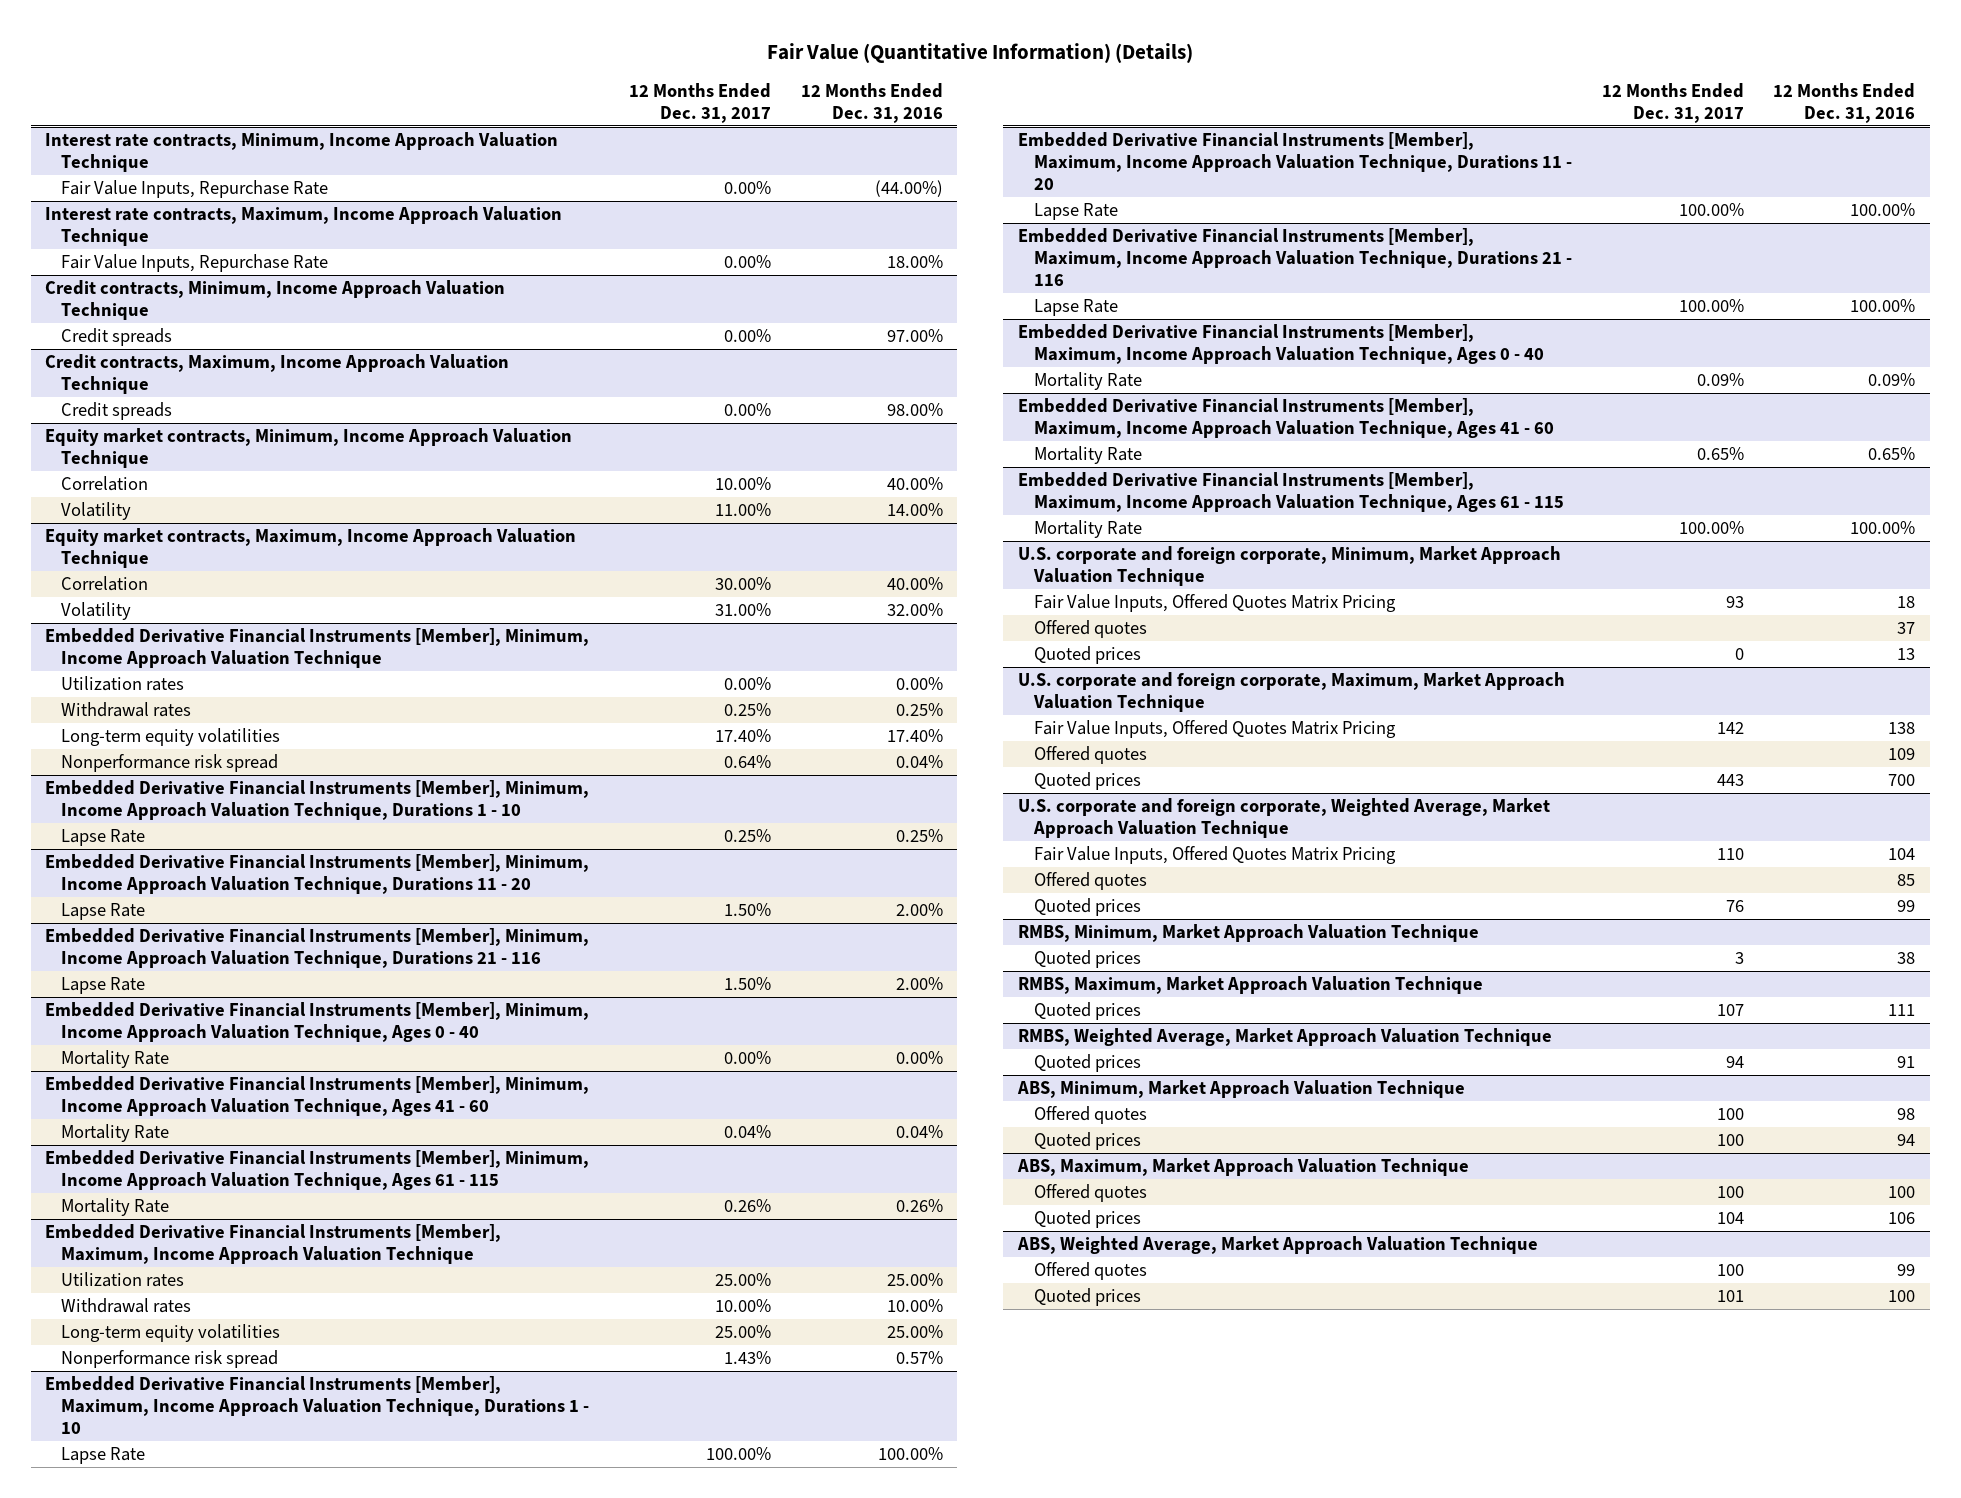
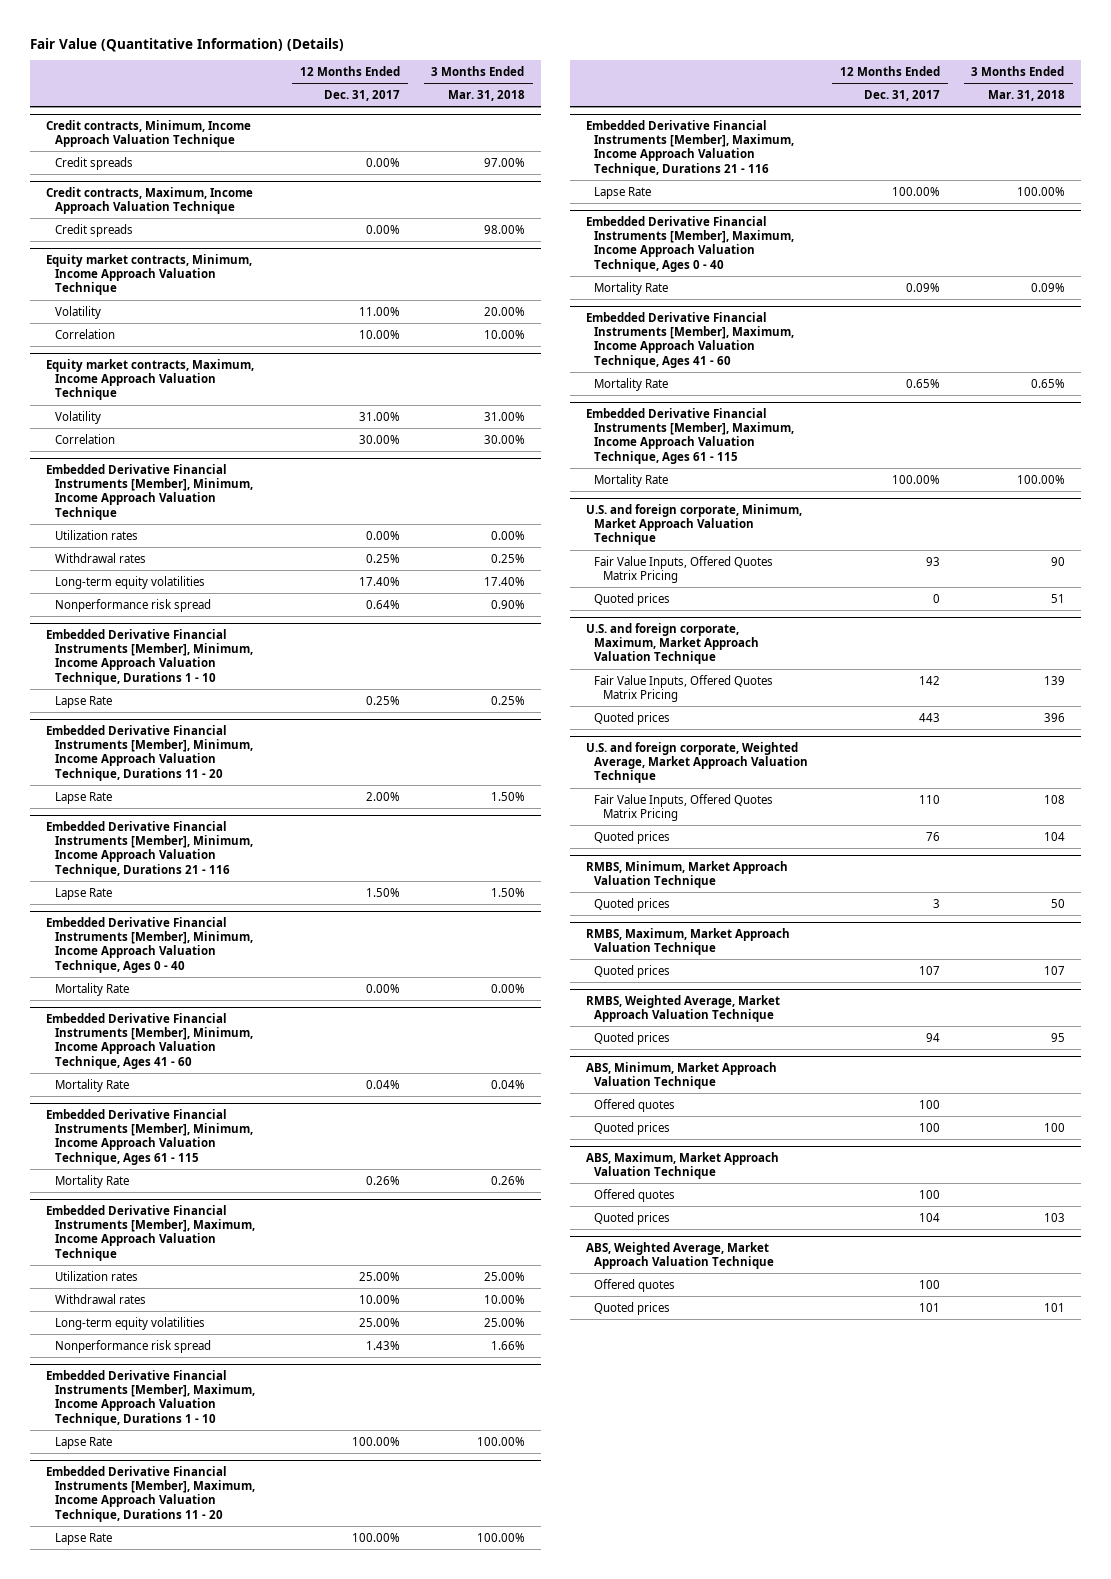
- | 12 Months Ended Dec. 31, 2017 | 12 Months Ended Dec. 31, 2016
+ | 12 Months Ended Dec. 31, 2017 | 3 Months Ended Mar. 31, 2018
- Interest rate contracts, Minimum, Income Approach Valuation Technique
- Fair Value Inputs, Repurchase Rate | 0.00% | (44.00%)
- Interest rate contracts, Maximum, Income Approach Valuation Technique
- Fair Value Inputs, Repurchase Rate | 0.00% | 18.00%
@ Equity market contracts, Minimum, Income Approach Valuation Technique
moved down: Correlation | 10.00% | 10.00%
@ Equity market contracts, Maximum, Income Approach Valuation Technique
moved down: Correlation | 30.00% | 30.00%
@ Embedded Derivative Financial Instruments [Member], Minimum, Income Approach Valuation Technique, Durations 11 - 20
- Lapse Rate | 1.50% | 2.00%
+ Lapse Rate | 2.00% | 1.50%
- U.S. corporate and foreign corporate, Minimum, Market Approach Valuation Technique
+ U.S. and foreign corporate, Minimum, Market Approach Valuation Technique
- Offered quotes | | 37
- U.S. corporate and foreign corporate, Maximum, Market Approach Valuation Technique
+ U.S. and foreign corporate, Maximum, Market Approach Valuation Technique
- Offered quotes | | 109
- U.S. corporate and foreign corporate, Weighted Average, Market Approach Valuation Technique
+ U.S. and foreign corporate, Weighted Average, Market Approach Valuation Technique
- Offered quotes | | 85

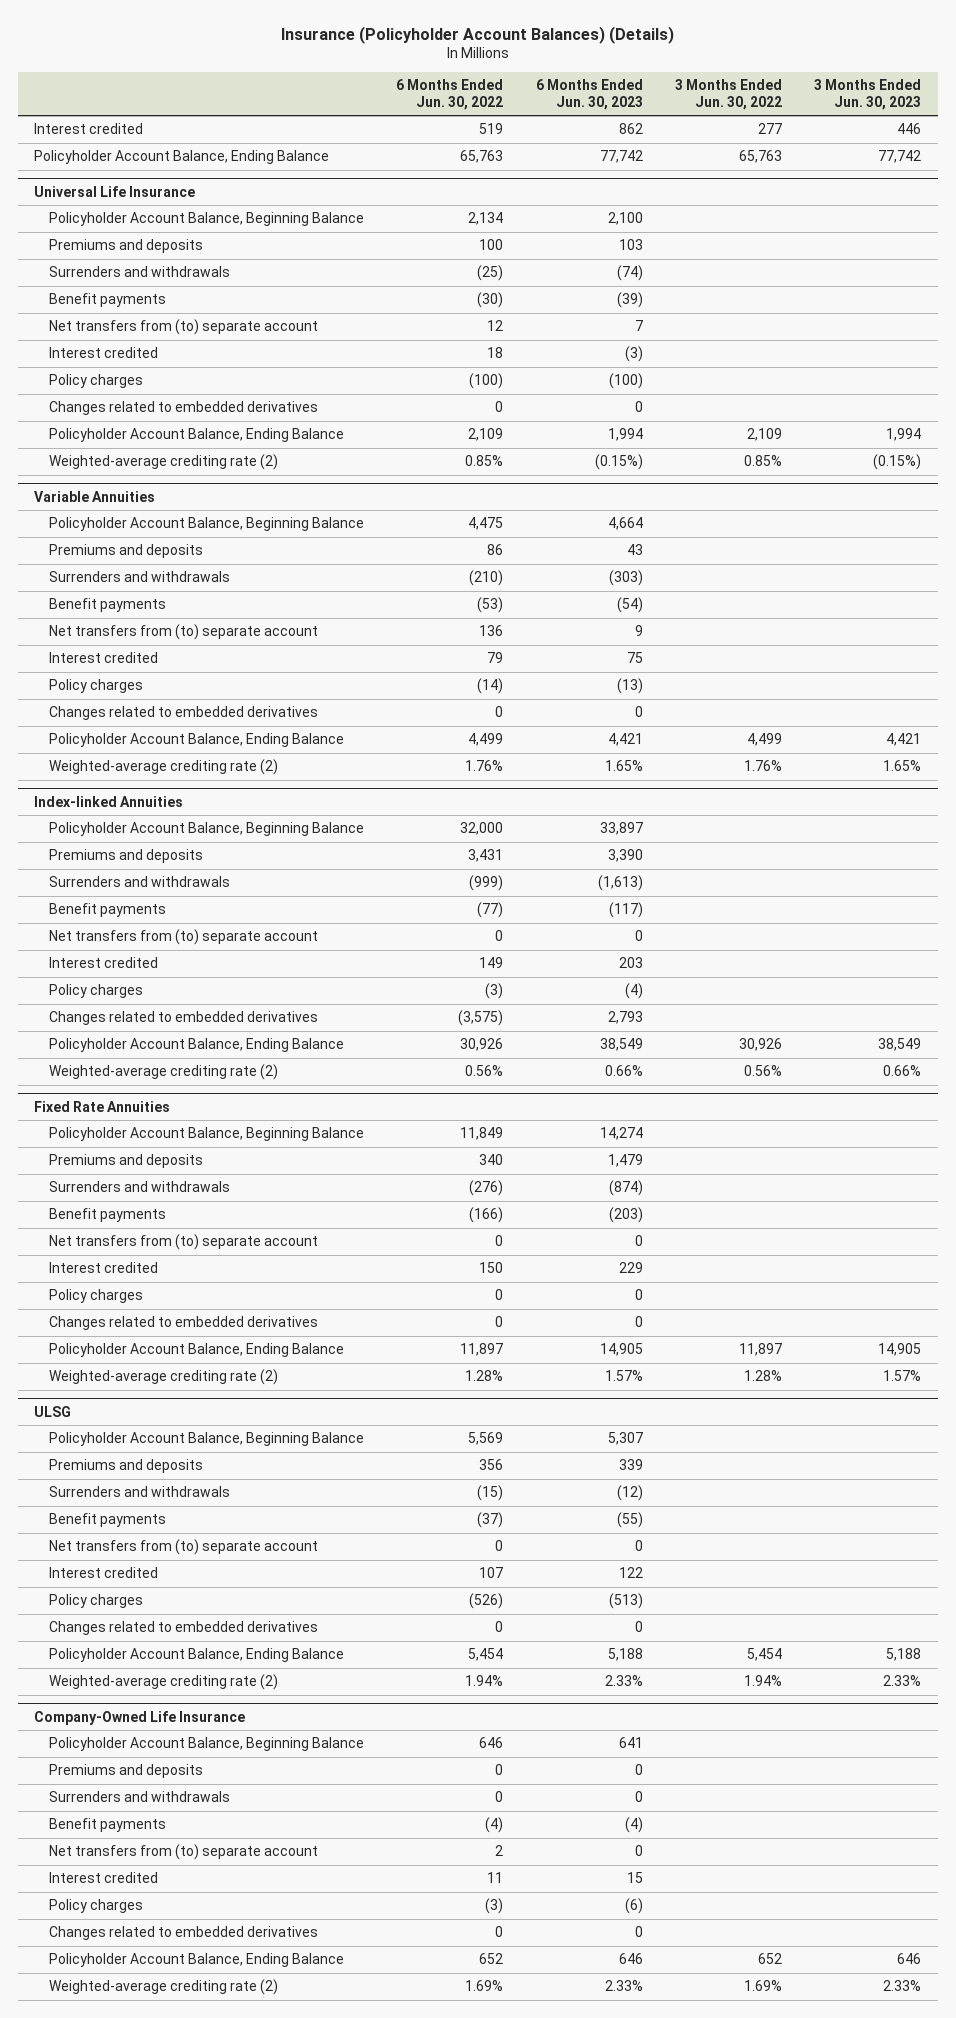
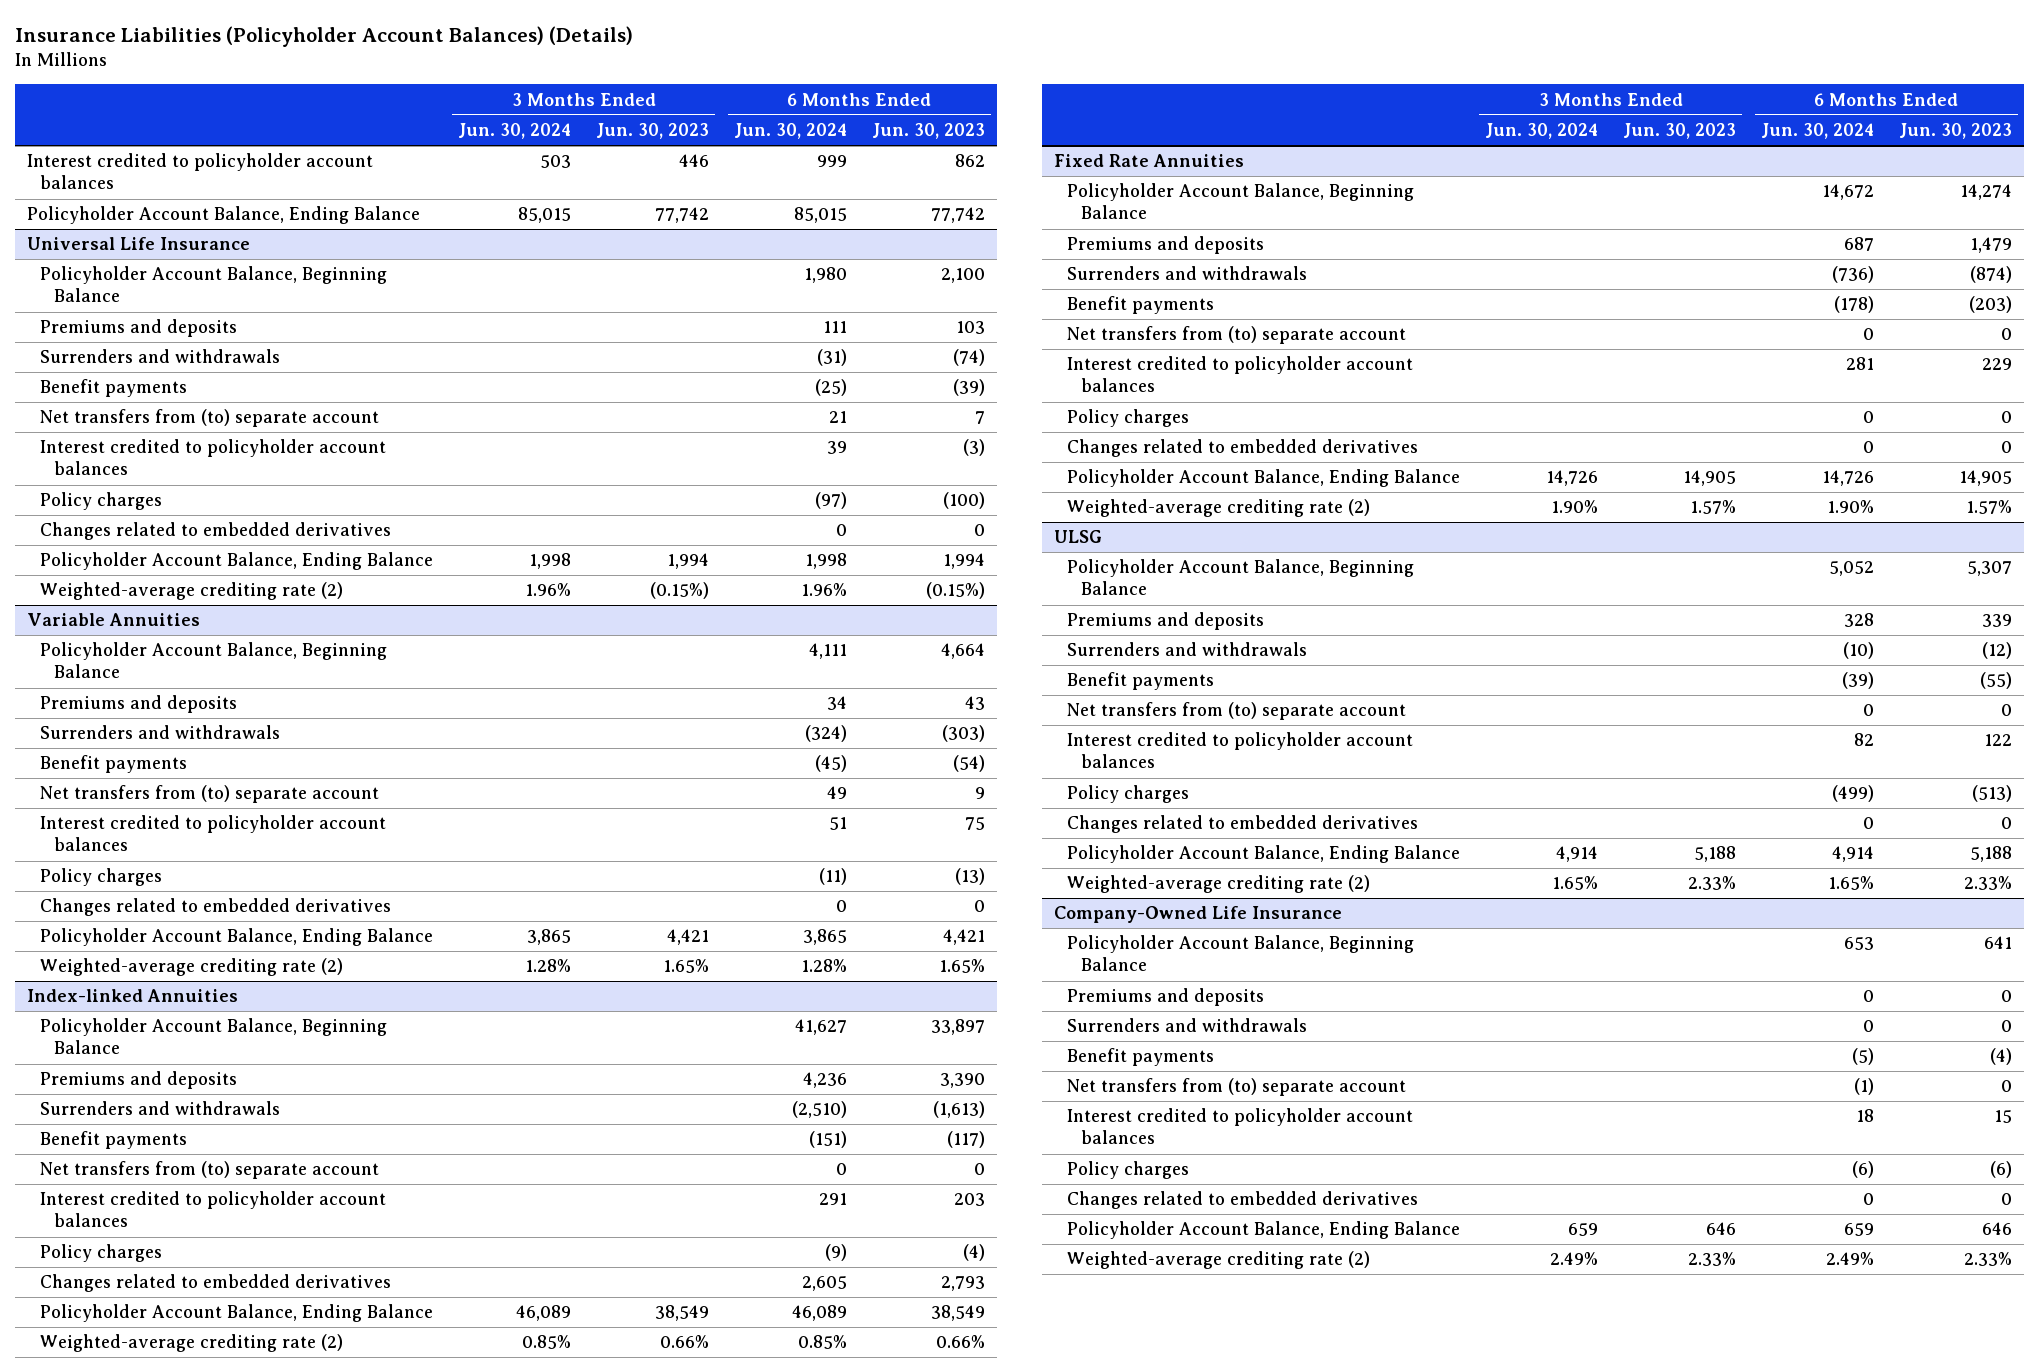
- Insurance (Policyholder Account Balances) (Details)
+ Insurance Liabilities (Policyholder Account Balances) (Details)
- | 6 Months Ended Jun. 30, 2022 | 6 Months Ended Jun. 30, 2023 | 3 Months Ended Jun. 30, 2022 | 3 Months Ended Jun. 30, 2023
+ | 3 Months Ended Jun. 30, 2024 | 3 Months Ended Jun. 30, 2023 | 6 Months Ended Jun. 30, 2024 | 6 Months Ended Jun. 30, 2023
- Interest credited | 519 | 862 | 277 | 446
+ Interest credited to policyholder account balances | 503 | 446 | 999 | 862
@ Universal Life Insurance
- Interest credited | 18 | (3) | |
+ Interest credited to policyholder account balances | | | 39 | (3)
@ Variable Annuities
- Interest credited | 79 | 75 | |
+ Interest credited to policyholder account balances | | | 51 | 75
@ Index-linked Annuities
- Interest credited | 149 | 203 | |
+ Interest credited to policyholder account balances | | | 291 | 203
@ Fixed Rate Annuities
- Interest credited | 150 | 229 | |
+ Interest credited to policyholder account balances | | | 281 | 229
@ ULSG
- Interest credited | 107 | 122 | |
+ Interest credited to policyholder account balances | | | 82 | 122
@ Company-Owned Life Insurance
- Interest credited | 11 | 15 | |
+ Interest credited to policyholder account balances | | | 18 | 15

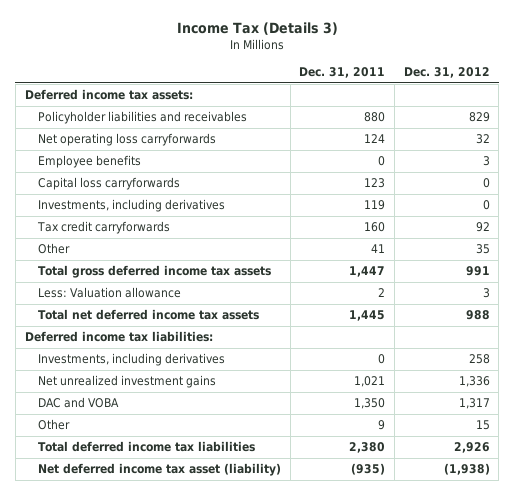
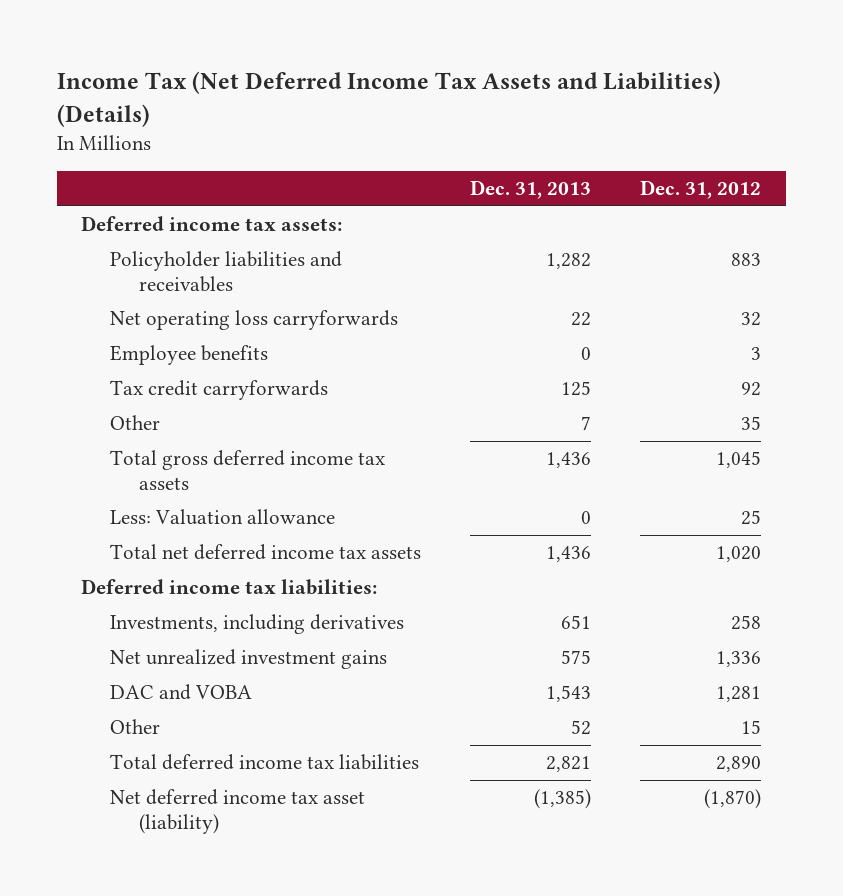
- Income Tax (Details 3)
+ Income Tax (Net Deferred Income Tax Assets and Liabilities) (Details)
- | Dec. 31, 2011 | Dec. 31, 2012
+ | Dec. 31, 2013 | Dec. 31, 2012
- Policyholder liabilities and receivables | 880 | 829
+ Policyholder liabilities and receivables | 1,282 | 883
- Capital loss carryforwards | 123 | 0
- Investments, including derivatives | 119 | 0
- Total gross deferred income tax assets | 1,447 | 991
- Less: Valuation allowance | 2 | 3
- Total net deferred income tax assets | 1,445 | 988
+ Total gross deferred income tax assets | 1,436 | 1,045
+ Less: Valuation allowance | 0 | 25
+ Total net deferred income tax assets | 1,436 | 1,020
- DAC and VOBA | 1,350 | 1,317
+ DAC and VOBA | 1,543 | 1,281
- Total deferred income tax liabilities | 2,380 | 2,926
- Net deferred income tax asset (liability) | (935) | (1,938)
+ Total deferred income tax liabilities | 2,821 | 2,890
+ Net deferred income tax asset (liability) | (1,385) | (1,870)

